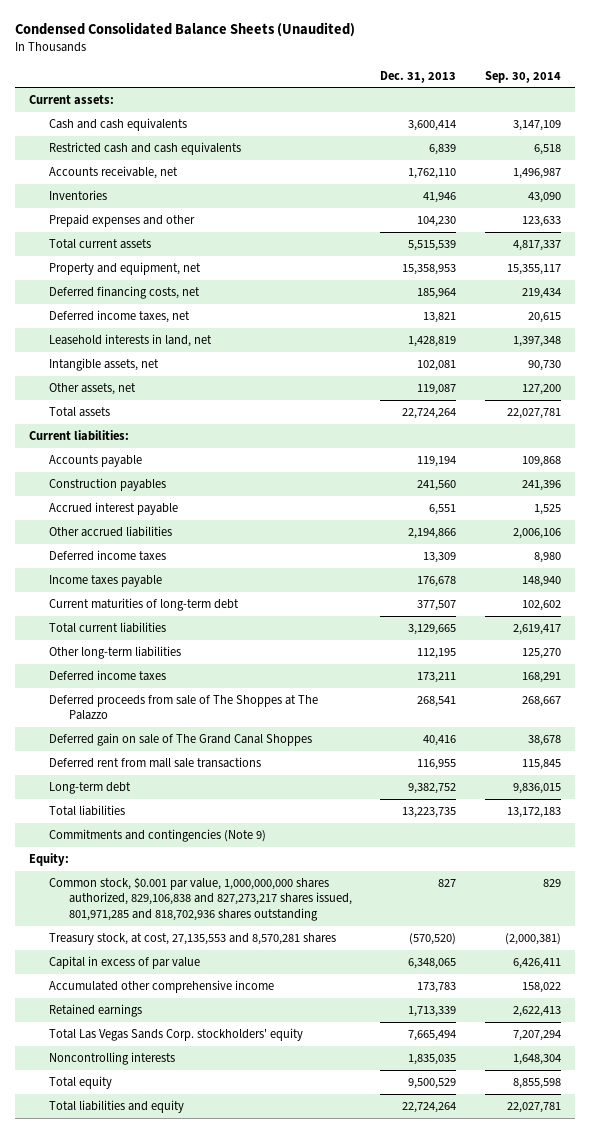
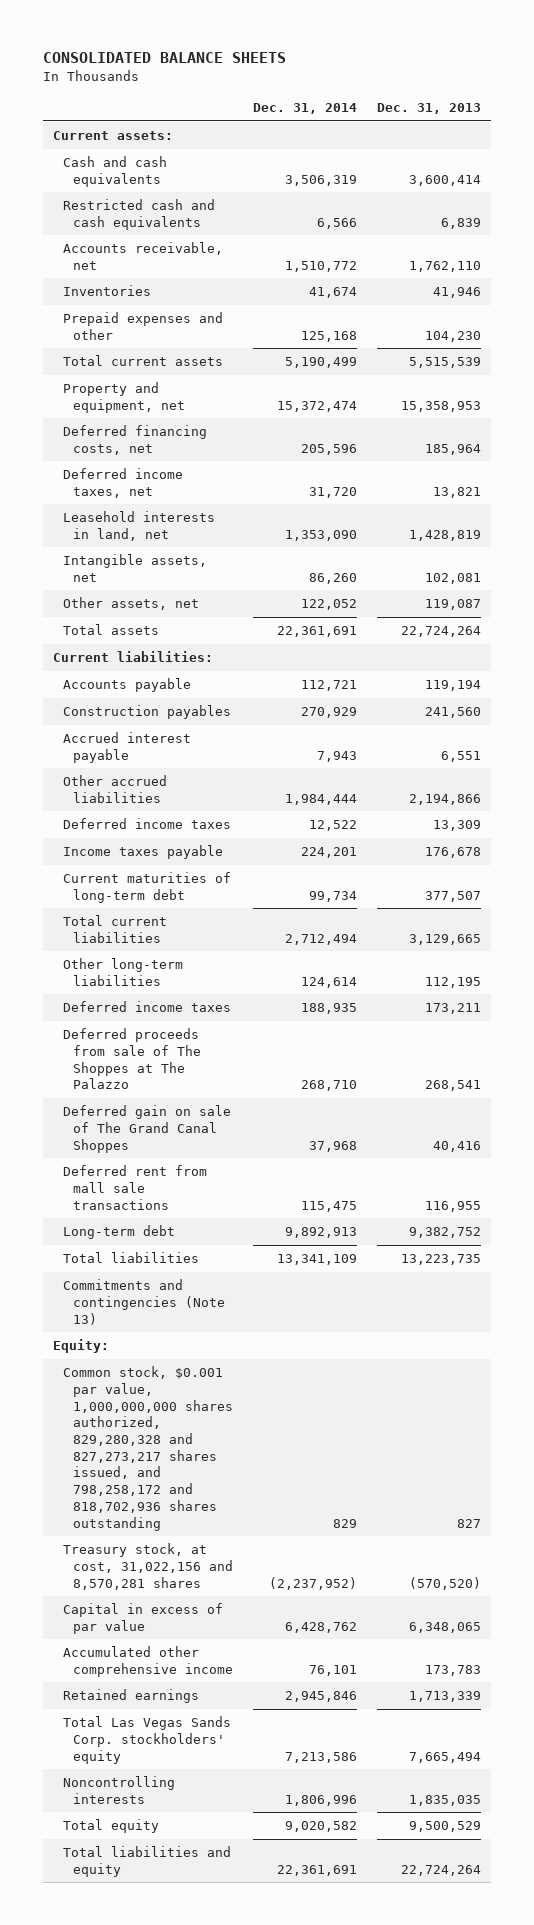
- Condensed Consolidated Balance Sheets (Unaudited)
+ CONSOLIDATED BALANCE SHEETS
- | Dec. 31, 2013 | Sep. 30, 2014
+ | Dec. 31, 2014 | Dec. 31, 2013
- Commitments and contingencies (Note 9)
+ Commitments and contingencies (Note 13)
- Common stock, $0.001 par value, 1,000,000,000 shares authorized, 829,106,838 and 827,273,217 shares issued, 801,971,285 and 818,702,936 shares outstanding | 827 | 829
- Treasury stock, at cost, 27,135,553 and 8,570,281 shares | (570,520) | (2,000,381)
+ Common stock, $0.001 par value, 1,000,000,000 shares authorized, 829,280,328 and 827,273,217 shares issued, and 798,258,172 and 818,702,936 shares outstanding | 829 | 827
+ Treasury stock, at cost, 31,022,156 and 8,570,281 shares | (2,237,952) | (570,520)

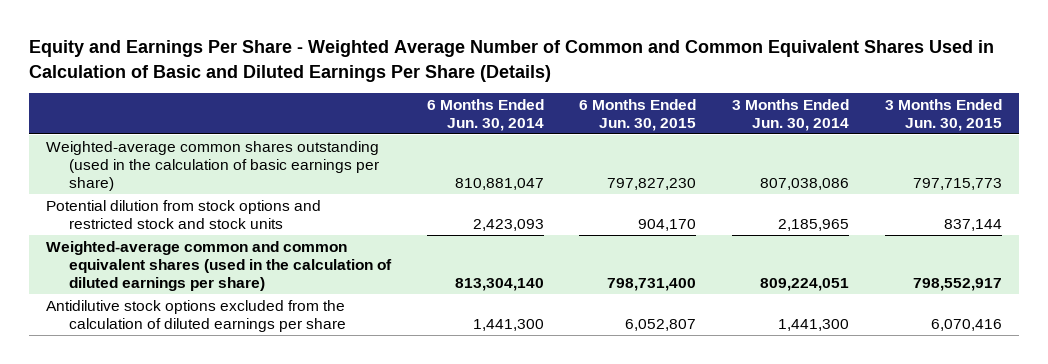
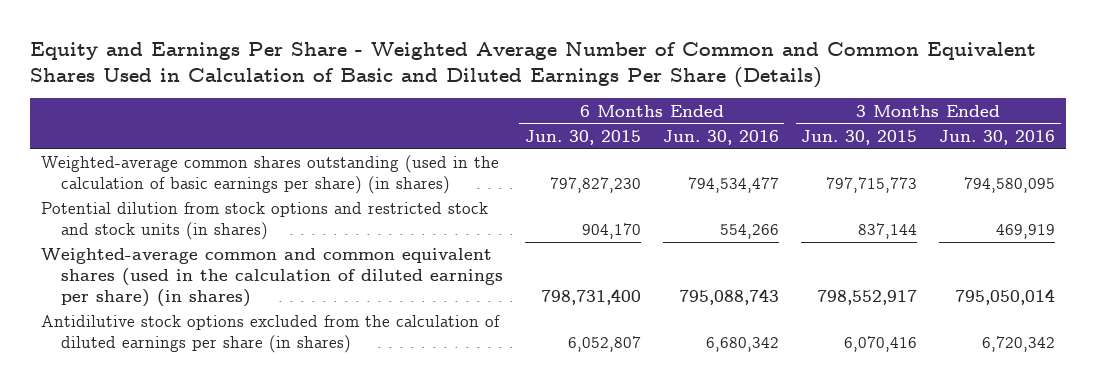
- | 6 Months Ended Jun. 30, 2014 | 6 Months Ended Jun. 30, 2015 | 3 Months Ended Jun. 30, 2014 | 3 Months Ended Jun. 30, 2015
+ | 6 Months Ended Jun. 30, 2015 | 6 Months Ended Jun. 30, 2016 | 3 Months Ended Jun. 30, 2015 | 3 Months Ended Jun. 30, 2016
- Weighted-average common shares outstanding (used in the calculation of basic earnings per share) | 810,881,047 | 797,827,230 | 807,038,086 | 797,715,773
- Potential dilution from stock options and restricted stock and stock units | 2,423,093 | 904,170 | 2,185,965 | 837,144
- Weighted-average common and common equivalent shares (used in the calculation of diluted earnings per share) | 813,304,140 | 798,731,400 | 809,224,051 | 798,552,917
- Antidilutive stock options excluded from the calculation of diluted earnings per share | 1,441,300 | 6,052,807 | 1,441,300 | 6,070,416
+ Weighted-average common shares outstanding (used in the calculation of basic earnings per share) (in shares) | 797,827,230 | 794,534,477 | 797,715,773 | 794,580,095
+ Potential dilution from stock options and restricted stock and stock units (in shares) | 904,170 | 554,266 | 837,144 | 469,919
+ Weighted-average common and common equivalent shares (used in the calculation of diluted earnings per share) (in shares) | 798,731,400 | 795,088,743 | 798,552,917 | 795,050,014
+ Antidilutive stock options excluded from the calculation of diluted earnings per share (in shares) | 6,052,807 | 6,680,342 | 6,070,416 | 6,720,342

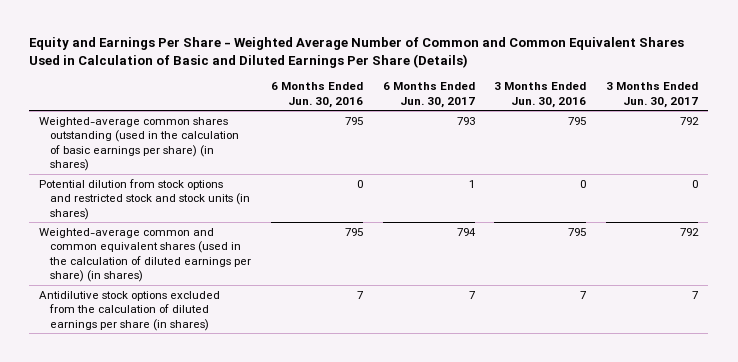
- | 6 Months Ended Jun. 30, 2015 | 6 Months Ended Jun. 30, 2016 | 3 Months Ended Jun. 30, 2015 | 3 Months Ended Jun. 30, 2016
+ | 6 Months Ended Jun. 30, 2016 | 6 Months Ended Jun. 30, 2017 | 3 Months Ended Jun. 30, 2016 | 3 Months Ended Jun. 30, 2017
- Weighted-average common shares outstanding (used in the calculation of basic earnings per share) (in shares) | 797,827,230 | 794,534,477 | 797,715,773 | 794,580,095
- Potential dilution from stock options and restricted stock and stock units (in shares) | 904,170 | 554,266 | 837,144 | 469,919
- Weighted-average common and common equivalent shares (used in the calculation of diluted earnings per share) (in shares) | 798,731,400 | 795,088,743 | 798,552,917 | 795,050,014
- Antidilutive stock options excluded from the calculation of diluted earnings per share (in shares) | 6,052,807 | 6,680,342 | 6,070,416 | 6,720,342
+ Weighted-average common shares outstanding (used in the calculation of basic earnings per share) (in shares) | 795 | 793 | 795 | 792
+ Potential dilution from stock options and restricted stock and stock units (in shares) | 0 | 1 | 0 | 0
+ Weighted-average common and common equivalent shares (used in the calculation of diluted earnings per share) (in shares) | 795 | 794 | 795 | 792
+ Antidilutive stock options excluded from the calculation of diluted earnings per share (in shares) | 7 | 7 | 7 | 7

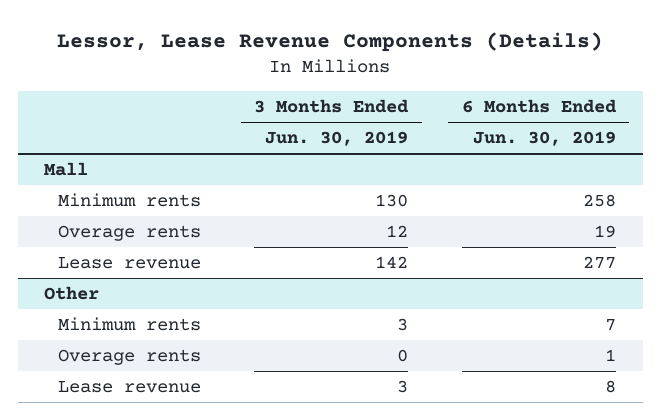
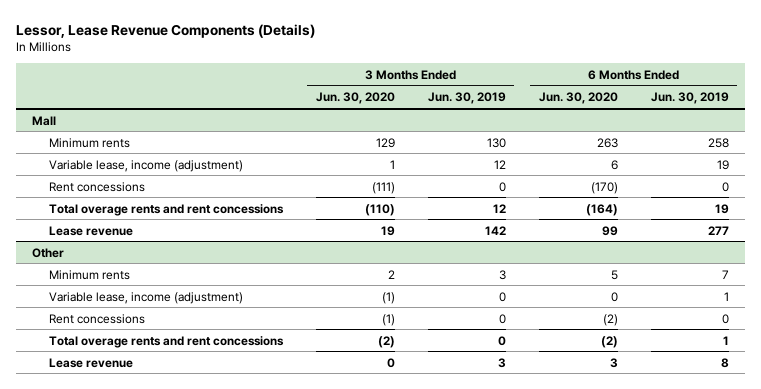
- | 3 Months Ended Jun. 30, 2019 | 6 Months Ended Jun. 30, 2019
+ | 3 Months Ended Jun. 30, 2020 | 3 Months Ended Jun. 30, 2019 | 6 Months Ended Jun. 30, 2020 | 6 Months Ended Jun. 30, 2019
@ Mall
- Overage rents | 12 | 19
+ Variable lease, income (adjustment) | 1 | 12 | 6 | 19
+ Rent concessions | (111) | 0 | (170) | 0
+ Total overage rents and rent concessions | (110) | 12 | (164) | 19
@ Other
- Overage rents | 0 | 1
+ Variable lease, income (adjustment) | (1) | 0 | 0 | 1
+ Rent concessions | (1) | 0 | (2) | 0
+ Total overage rents and rent concessions | (2) | 0 | (2) | 1

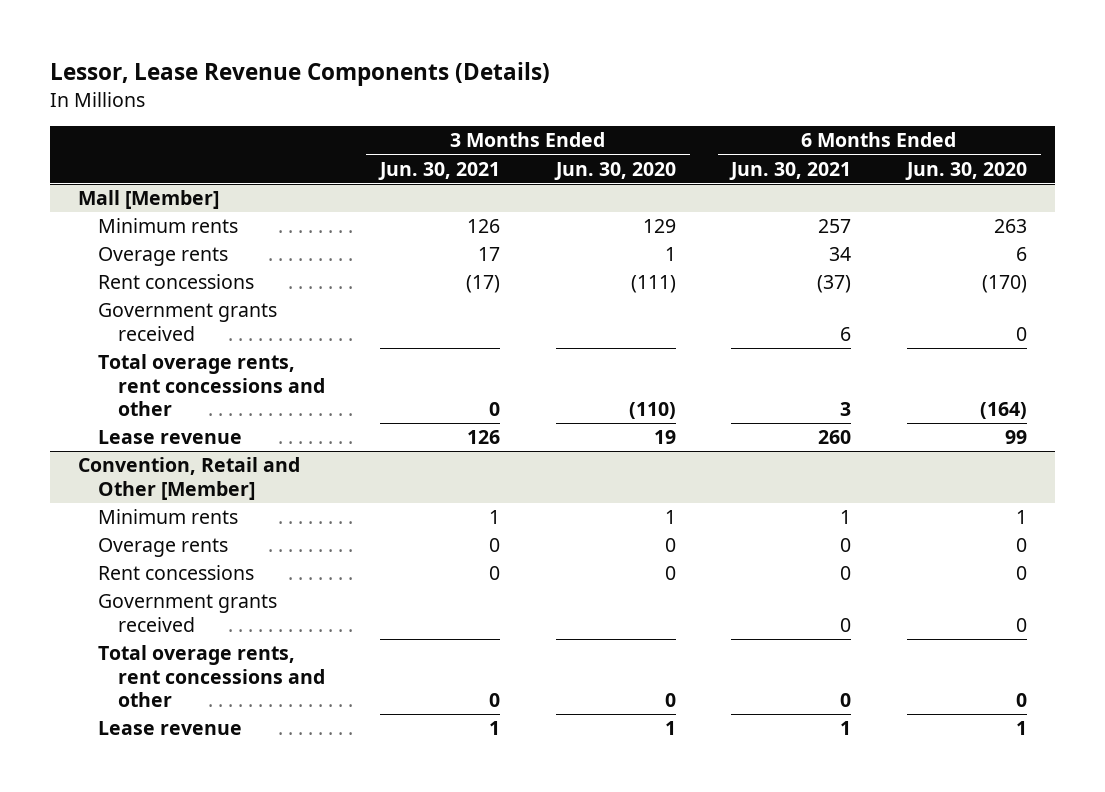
- | 3 Months Ended Jun. 30, 2020 | 3 Months Ended Jun. 30, 2019 | 6 Months Ended Jun. 30, 2020 | 6 Months Ended Jun. 30, 2019
+ | 3 Months Ended Jun. 30, 2021 | 3 Months Ended Jun. 30, 2020 | 6 Months Ended Jun. 30, 2021 | 6 Months Ended Jun. 30, 2020
- Mall
+ Mall [Member]
- Variable lease, income (adjustment) | 1 | 12 | 6 | 19
+ Overage rents | 17 | 1 | 34 | 6
- Total overage rents and rent concessions | (110) | 12 | (164) | 19
+ Government grants received | | | 6 | 0
+ Total overage rents, rent concessions and other | 0 | (110) | 3 | (164)
- Other
- Minimum rents | 2 | 3 | 5 | 7
- Variable lease, income (adjustment) | (1) | 0 | 0 | 1
- Rent concessions | (1) | 0 | (2) | 0
- Total overage rents and rent concessions | (2) | 0 | (2) | 1
- Lease revenue | 0 | 3 | 3 | 8
+ Convention, Retail and Other [Member]
+ Minimum rents | 1 | 1 | 1 | 1
+ Overage rents | 0 | 0 | 0 | 0
+ Rent concessions | 0 | 0 | 0 | 0
+ Government grants received | | | 0 | 0
+ Total overage rents, rent concessions and other | 0 | 0 | 0 | 0
+ Lease revenue | 1 | 1 | 1 | 1

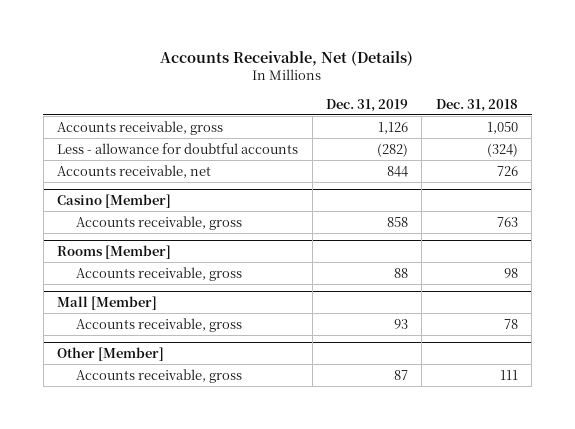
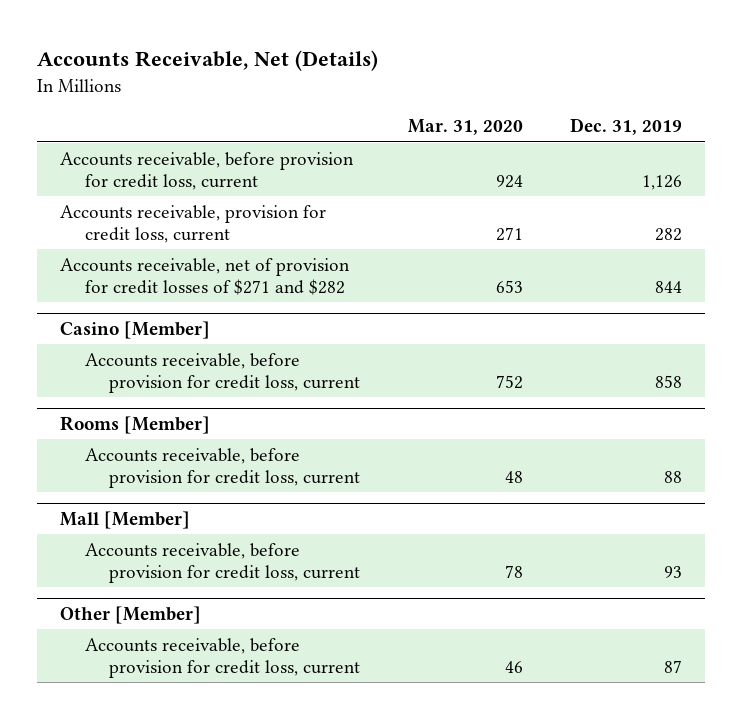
- | Dec. 31, 2019 | Dec. 31, 2018
+ | Mar. 31, 2020 | Dec. 31, 2019
- Accounts receivable, gross | 1,126 | 1,050
- Less - allowance for doubtful accounts | (282) | (324)
- Accounts receivable, net | 844 | 726
+ Accounts receivable, before provision for credit loss, current | 924 | 1,126
+ Accounts receivable, provision for credit loss, current | 271 | 282
+ Accounts receivable, net of provision for credit losses of $271 and $282 | 653 | 844
@ Casino [Member]
- Accounts receivable, gross | 858 | 763
+ Accounts receivable, before provision for credit loss, current | 752 | 858
@ Rooms [Member]
- Accounts receivable, gross | 88 | 98
+ Accounts receivable, before provision for credit loss, current | 48 | 88
@ Mall [Member]
- Accounts receivable, gross | 93 | 78
+ Accounts receivable, before provision for credit loss, current | 78 | 93
@ Other [Member]
- Accounts receivable, gross | 87 | 111
+ Accounts receivable, before provision for credit loss, current | 46 | 87

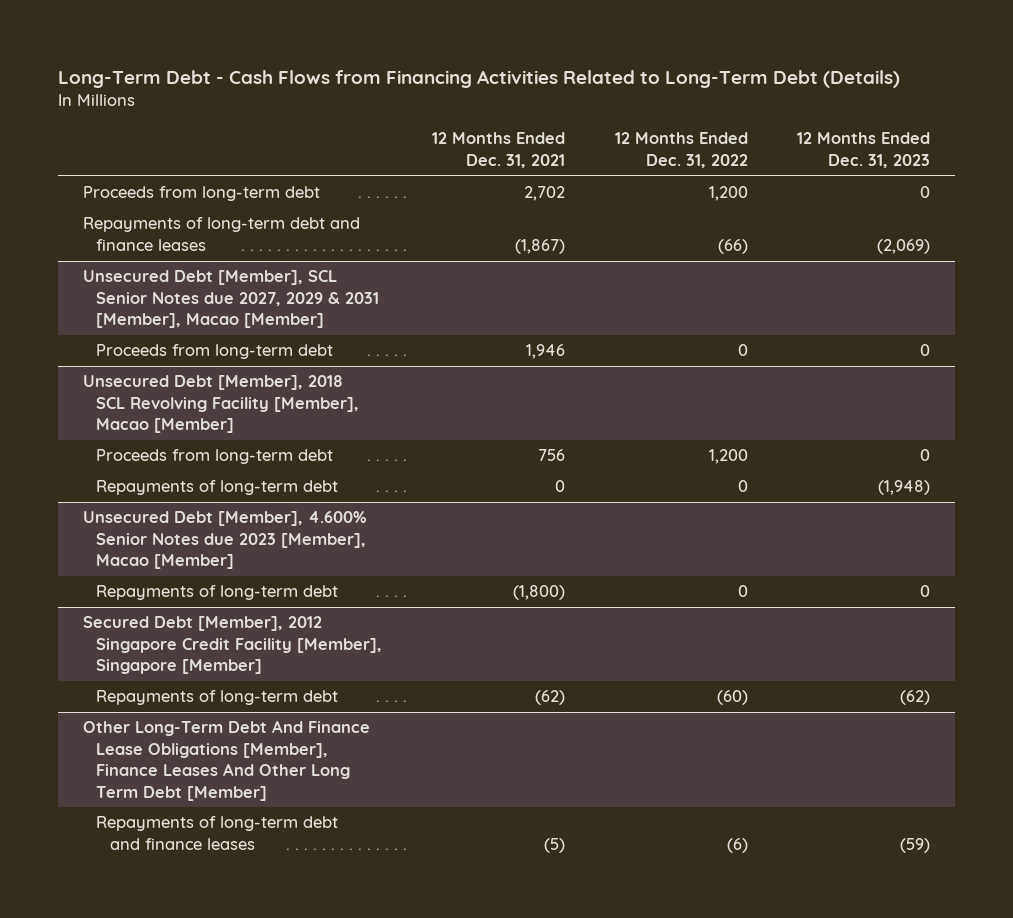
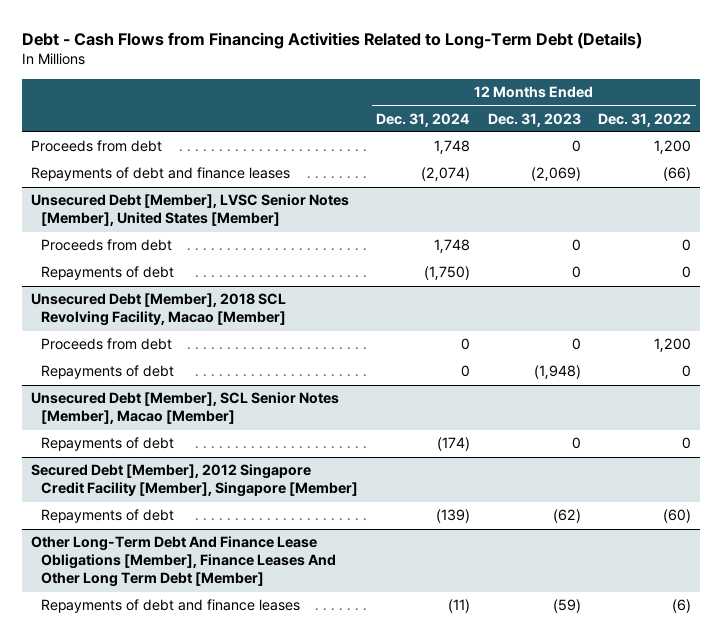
- Long-Term Debt - Cash Flows from Financing Activities Related to Long-Term Debt (Details)
+ Debt - Cash Flows from Financing Activities Related to Long-Term Debt (Details)
- | 12 Months Ended Dec. 31, 2021 | 12 Months Ended Dec. 31, 2022 | 12 Months Ended Dec. 31, 2023
+ | 12 Months Ended Dec. 31, 2024 | 12 Months Ended Dec. 31, 2023 | 12 Months Ended Dec. 31, 2022
- Proceeds from long-term debt | 2,702 | 1,200 | 0
- Repayments of long-term debt and finance leases | (1,867) | (66) | (2,069)
- Unsecured Debt [Member], SCL Senior Notes due 2027, 2029 & 2031 [Member], Macao [Member]
- Proceeds from long-term debt | 1,946 | 0 | 0
- Unsecured Debt [Member], 2018 SCL Revolving Facility [Member], Macao [Member]
- Proceeds from long-term debt | 756 | 1,200 | 0
- Repayments of long-term debt | 0 | 0 | (1,948)
- Unsecured Debt [Member], 4.600% Senior Notes due 2023 [Member], Macao [Member]
- Repayments of long-term debt | (1,800) | 0 | 0
+ Proceeds from debt | 1,748 | 0 | 1,200
+ Repayments of debt and finance leases | (2,074) | (2,069) | (66)
+ Unsecured Debt [Member], LVSC Senior Notes [Member], United States [Member]
+ Proceeds from debt | 1,748 | 0 | 0
+ Repayments of debt | (1,750) | 0 | 0
+ Unsecured Debt [Member], 2018 SCL Revolving Facility, Macao [Member]
+ Proceeds from debt | 0 | 0 | 1,200
+ Repayments of debt | 0 | (1,948) | 0
+ Unsecured Debt [Member], SCL Senior Notes [Member], Macao [Member]
+ Repayments of debt | (174) | 0 | 0
@ Secured Debt [Member], 2012 Singapore Credit Facility [Member], Singapore [Member]
- Repayments of long-term debt | (62) | (60) | (62)
+ Repayments of debt | (139) | (62) | (60)
@ Other Long-Term Debt And Finance Lease Obligations [Member], Finance Leases And Other Long Term Debt [Member]
- Repayments of long-term debt and finance leases | (5) | (6) | (59)
+ Repayments of debt and finance leases | (11) | (59) | (6)

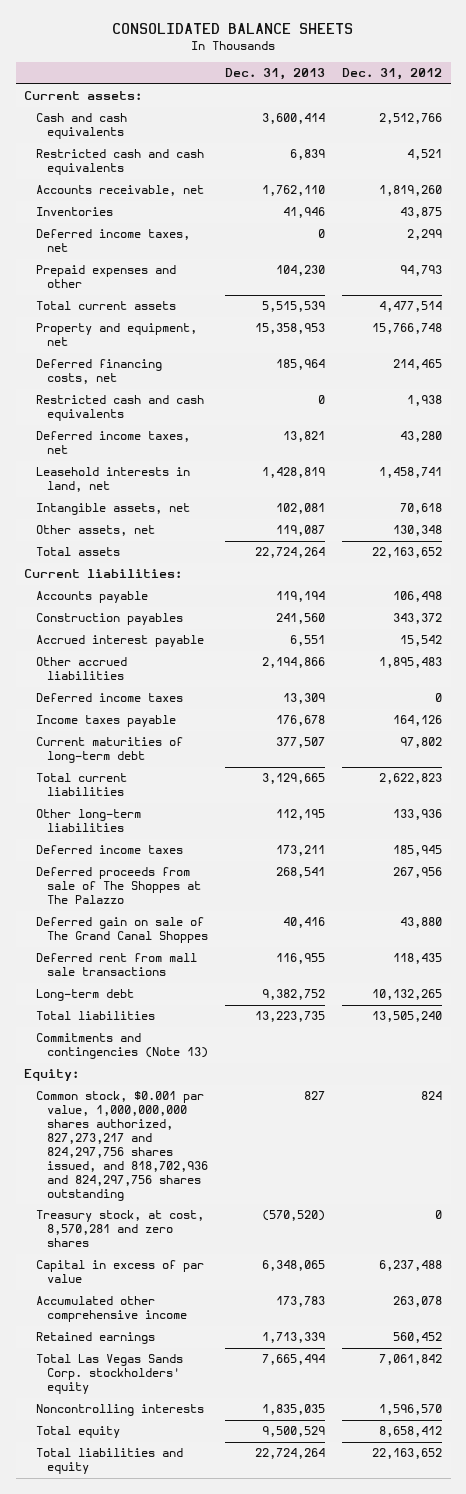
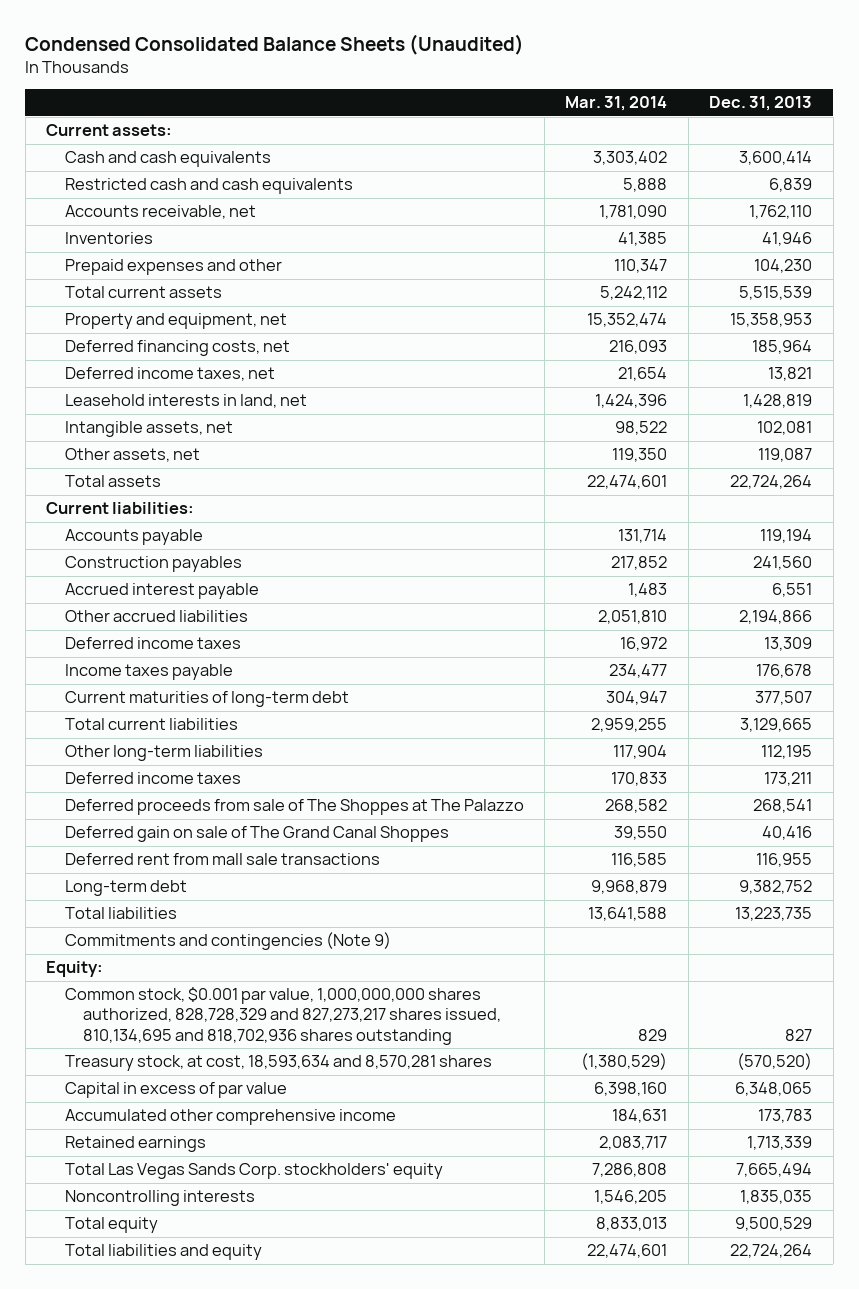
- CONSOLIDATED BALANCE SHEETS
+ Condensed Consolidated Balance Sheets (Unaudited)
- | Dec. 31, 2013 | Dec. 31, 2012
+ | Mar. 31, 2014 | Dec. 31, 2013
- Deferred income taxes, net | 0 | 2,299
- Restricted cash and cash equivalents | 0 | 1,938
- Commitments and contingencies (Note 13)
+ Commitments and contingencies (Note 9)
- Common stock, $0.001 par value, 1,000,000,000 shares authorized, 827,273,217 and 824,297,756 shares issued, and 818,702,936 and 824,297,756 shares outstanding | 827 | 824
- Treasury stock, at cost, 8,570,281 and zero shares | (570,520) | 0
+ Common stock, $0.001 par value, 1,000,000,000 shares authorized, 828,728,329 and 827,273,217 shares issued, 810,134,695 and 818,702,936 shares outstanding | 829 | 827
+ Treasury stock, at cost, 18,593,634 and 8,570,281 shares | (1,380,529) | (570,520)

